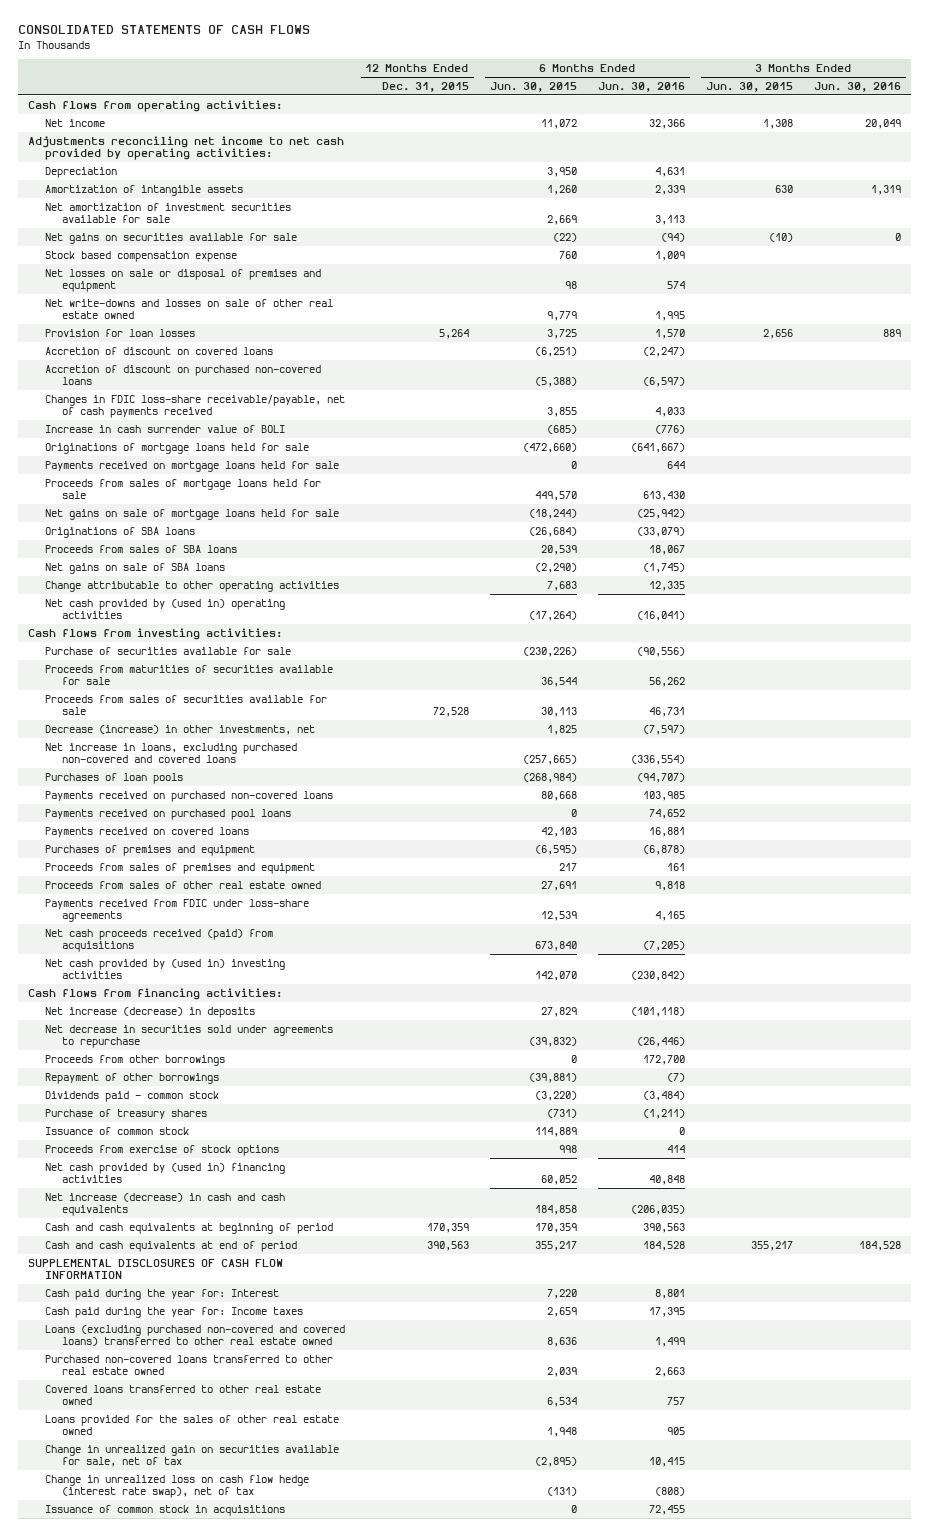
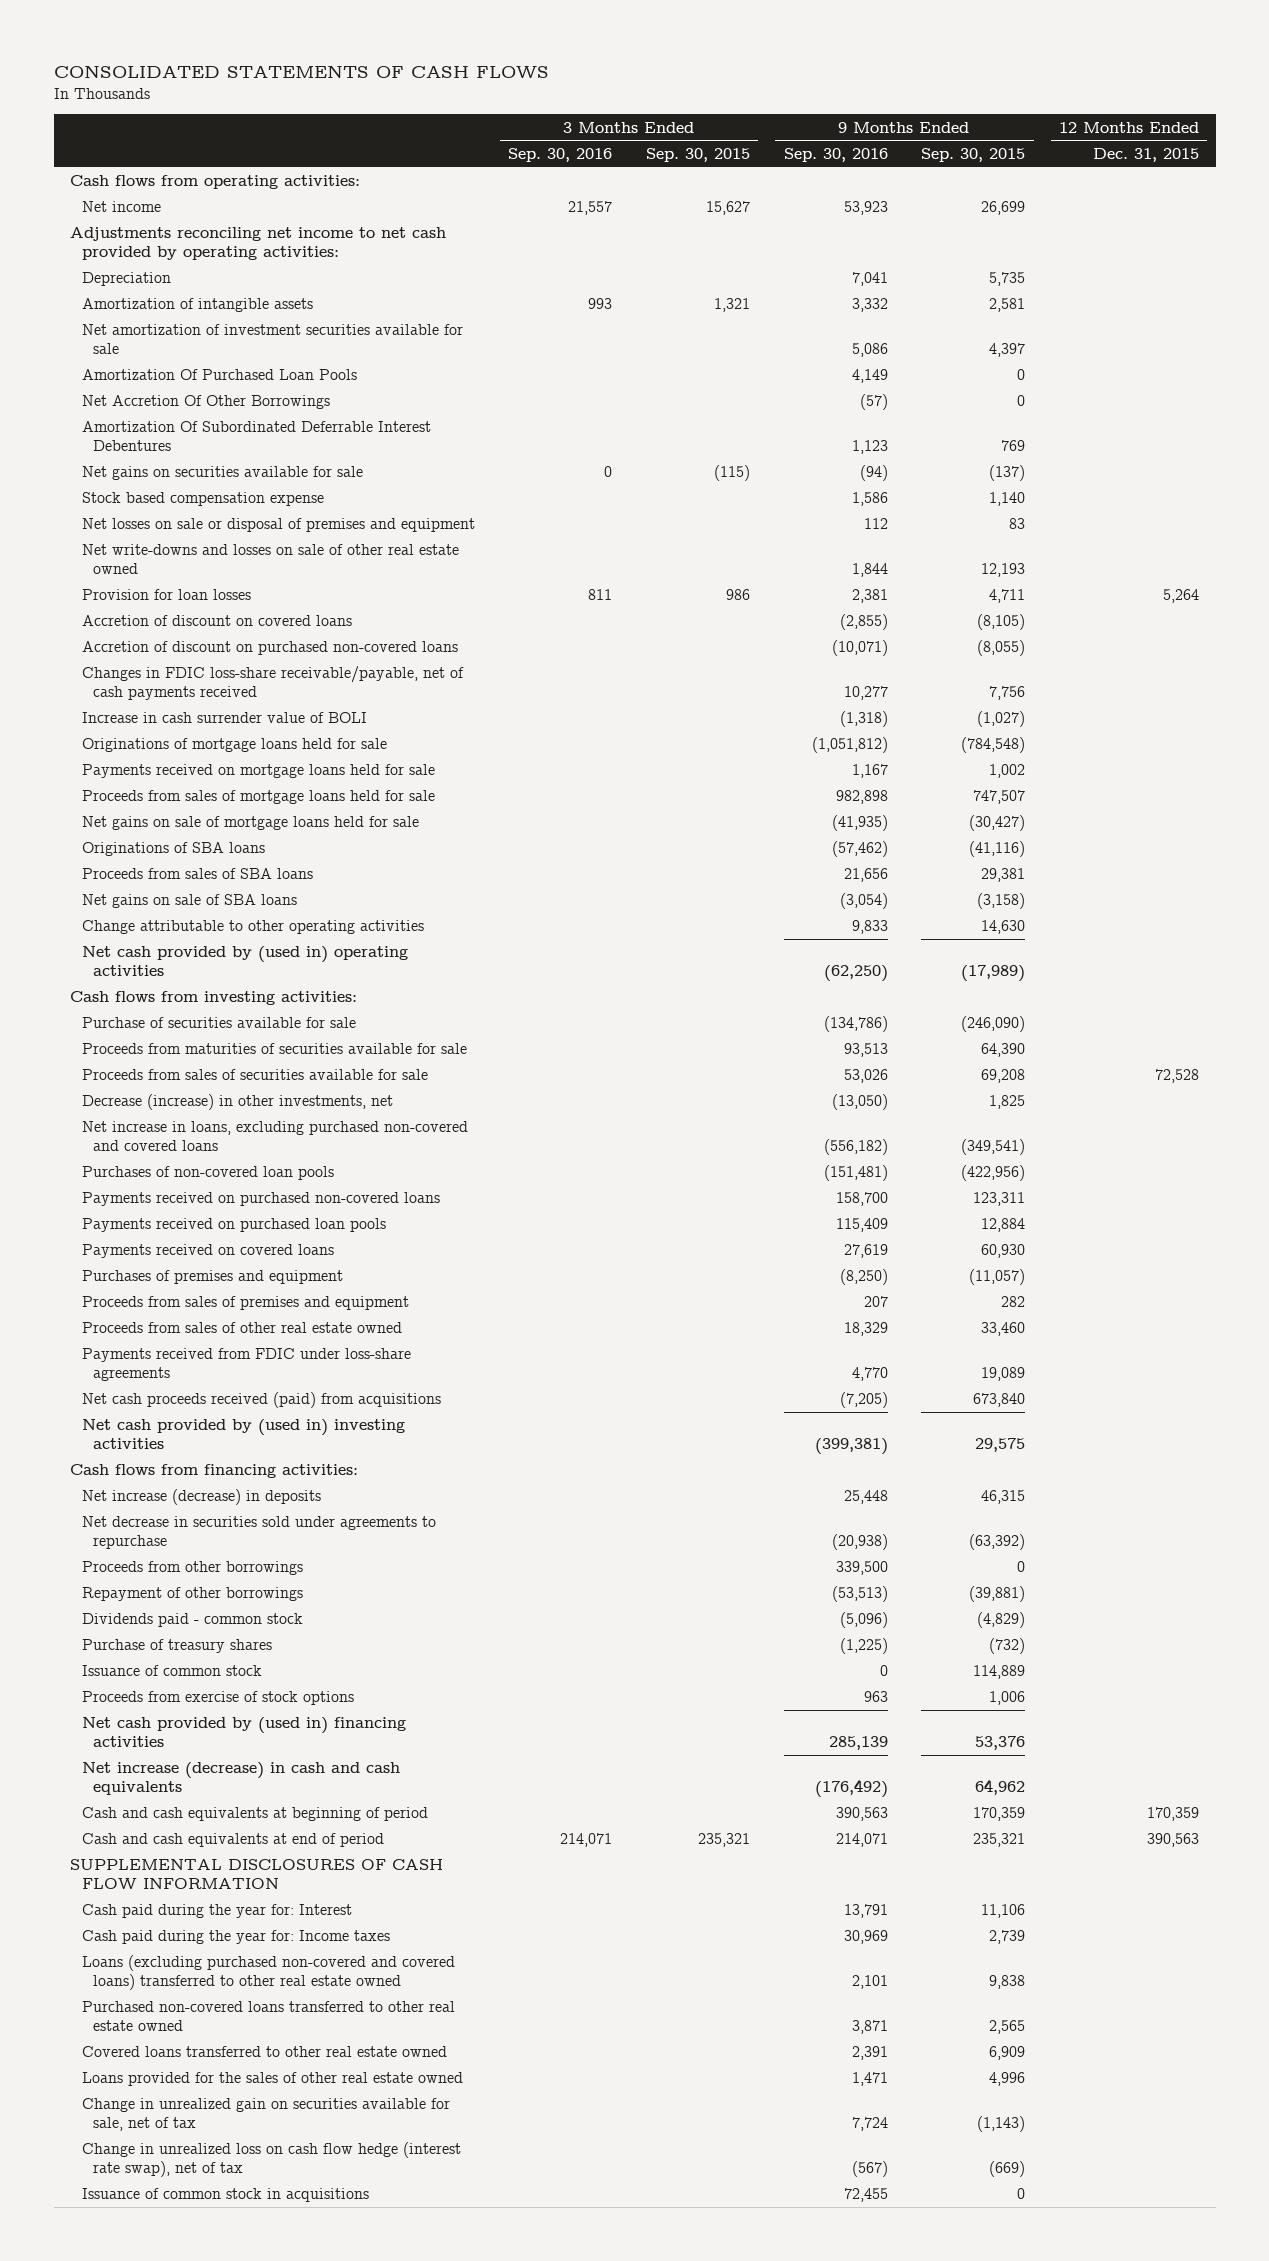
- | 12 Months Ended Dec. 31, 2015 | 6 Months Ended Jun. 30, 2015 | 6 Months Ended Jun. 30, 2016 | 3 Months Ended Jun. 30, 2015 | 3 Months Ended Jun. 30, 2016
+ | 3 Months Ended Sep. 30, 2016 | 3 Months Ended Sep. 30, 2015 | 9 Months Ended Sep. 30, 2016 | 9 Months Ended Sep. 30, 2015 | 12 Months Ended Dec. 31, 2015
+ Amortization Of Purchased Loan Pools | | | 4,149 | 0 |
+ Net Accretion Of Other Borrowings | | | (57) | 0 |
+ Amortization Of Subordinated Deferrable Interest Debentures | | | 1,123 | 769 |
- Purchases of loan pools | | (268,984) | (94,707) | |
+ Purchases of non-covered loan pools | | | (151,481) | (422,956) |
- Payments received on purchased pool loans | | 0 | 74,652 | |
+ Payments received on purchased loan pools | | | 115,409 | 12,884 |

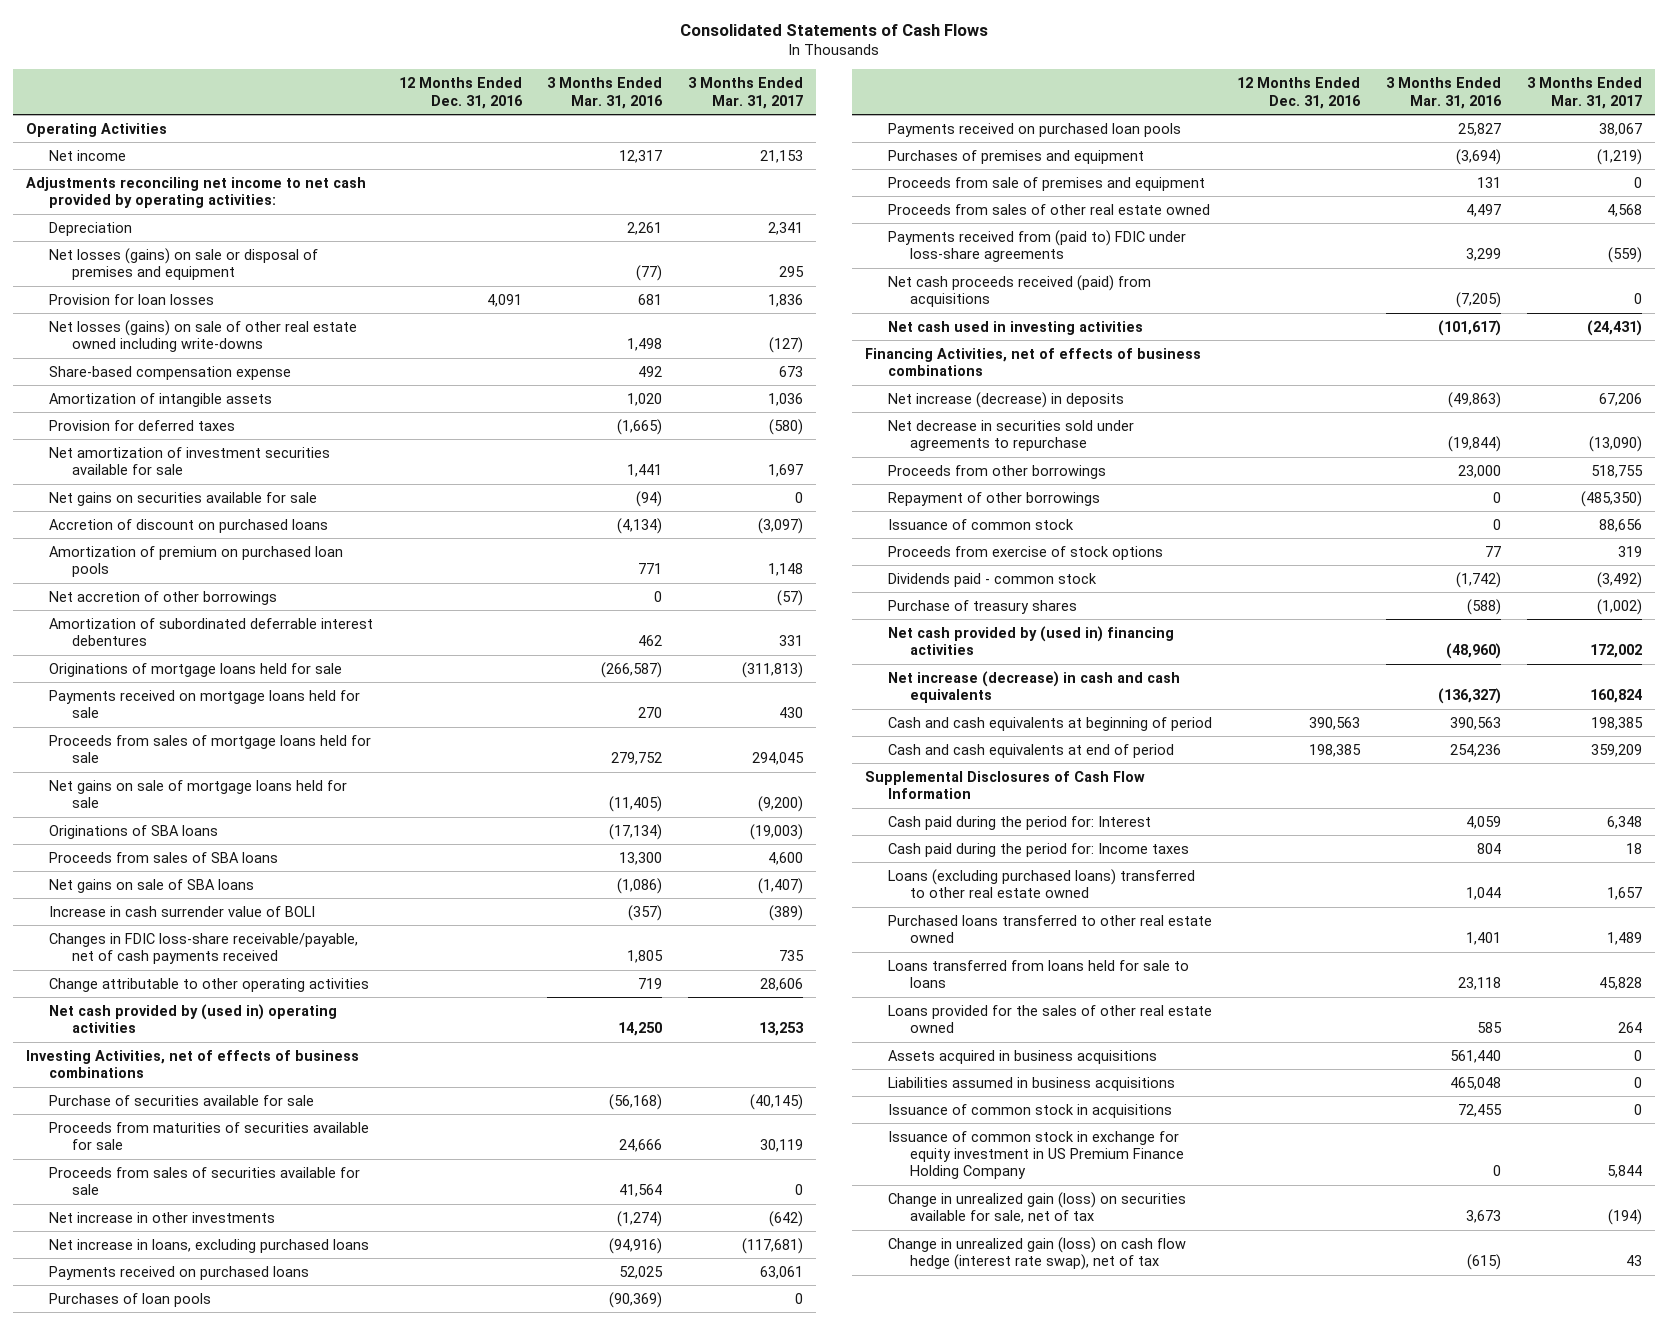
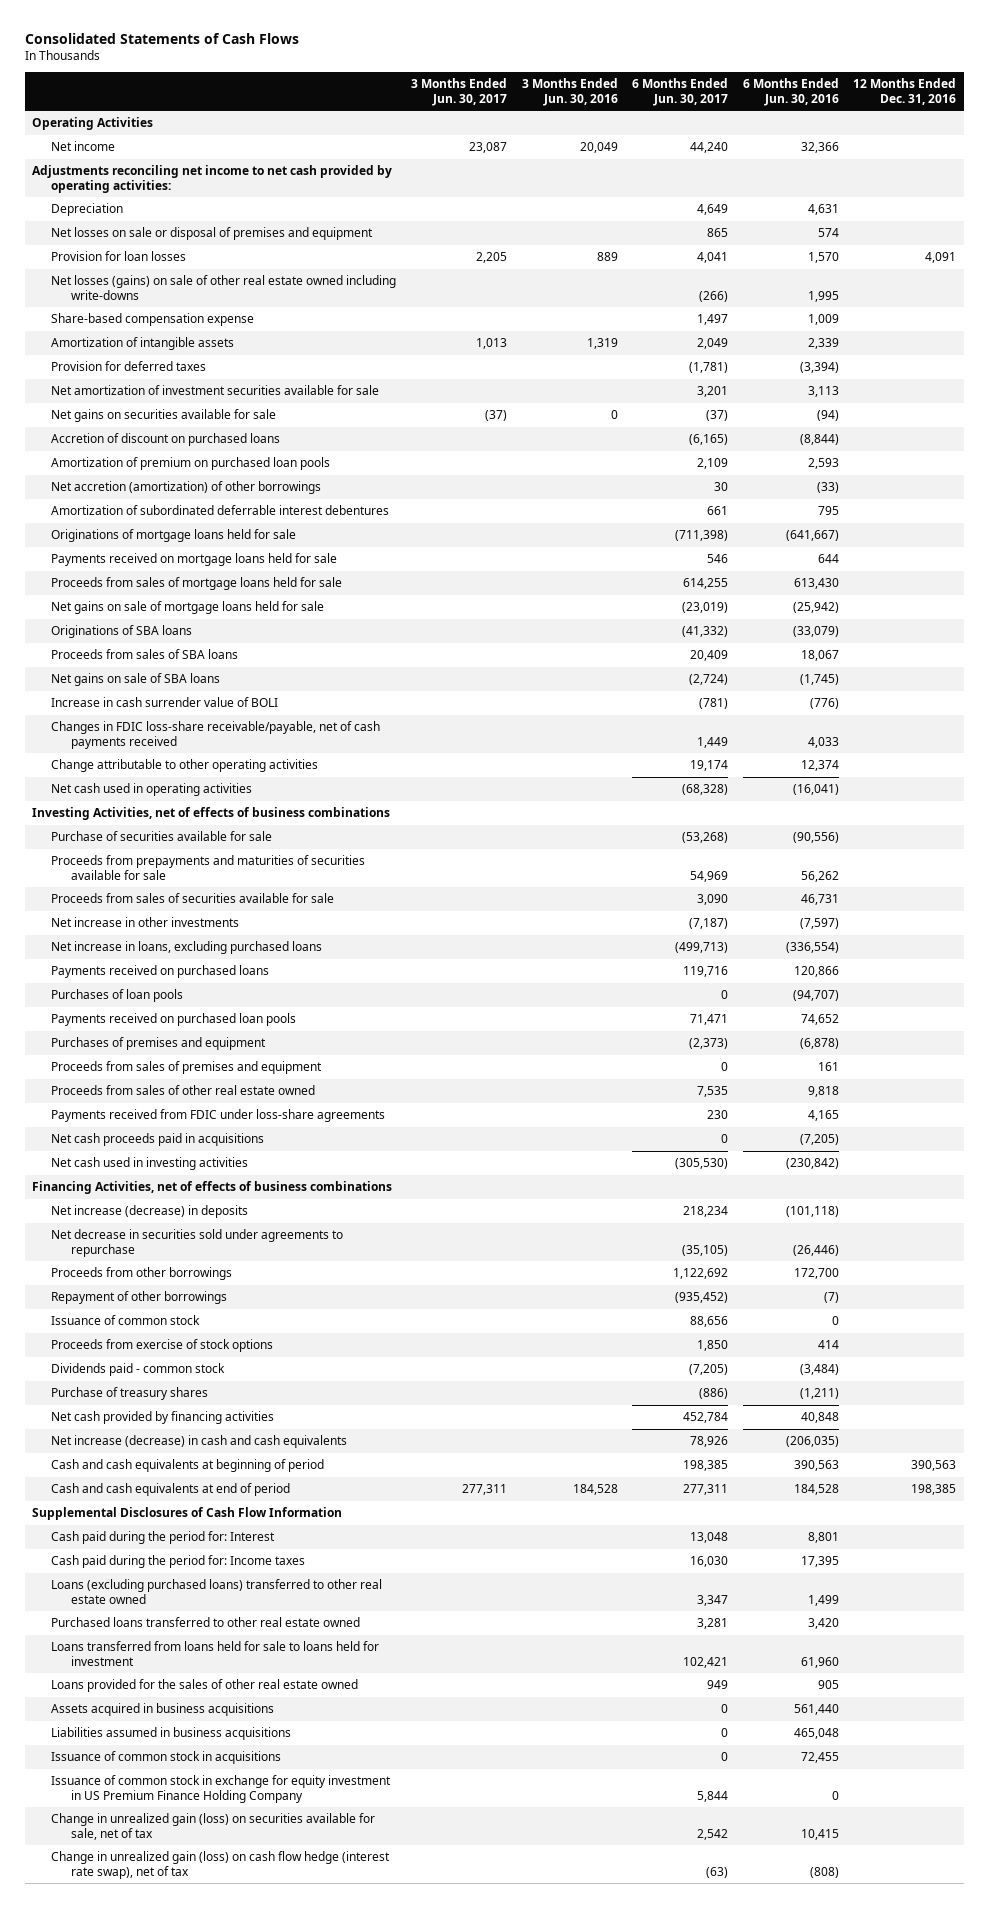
- | 12 Months Ended Dec. 31, 2016 | 3 Months Ended Mar. 31, 2016 | 3 Months Ended Mar. 31, 2017
+ | 3 Months Ended Jun. 30, 2017 | 3 Months Ended Jun. 30, 2016 | 6 Months Ended Jun. 30, 2017 | 6 Months Ended Jun. 30, 2016 | 12 Months Ended Dec. 31, 2016
- Net losses (gains) on sale or disposal of premises and equipment | | (77) | 295
+ Net losses on sale or disposal of premises and equipment | | | 865 | 574 |
- Net accretion of other borrowings | | 0 | (57)
+ Net accretion (amortization) of other borrowings | | | 30 | (33) |
- Net cash provided by (used in) operating activities | | 14,250 | 13,253
+ Net cash used in operating activities | | | (68,328) | (16,041) |
- Proceeds from maturities of securities available for sale | | 24,666 | 30,119
+ Proceeds from prepayments and maturities of securities available for sale | | | 54,969 | 56,262 |
- Proceeds from sale of premises and equipment | | 131 | 0
+ Proceeds from sales of premises and equipment | | | 0 | 161 |
- Payments received from (paid to) FDIC under loss-share agreements | | 3,299 | (559)
- Net cash proceeds received (paid) from acquisitions | | (7,205) | 0
+ Payments received from FDIC under loss-share agreements | | | 230 | 4,165 |
+ Net cash proceeds paid in acquisitions | | | 0 | (7,205) |
- Net cash provided by (used in) financing activities | | (48,960) | 172,002
+ Net cash provided by financing activities | | | 452,784 | 40,848 |
- Loans transferred from loans held for sale to loans | | 23,118 | 45,828
+ Loans transferred from loans held for sale to loans held for investment | | | 102,421 | 61,960 |

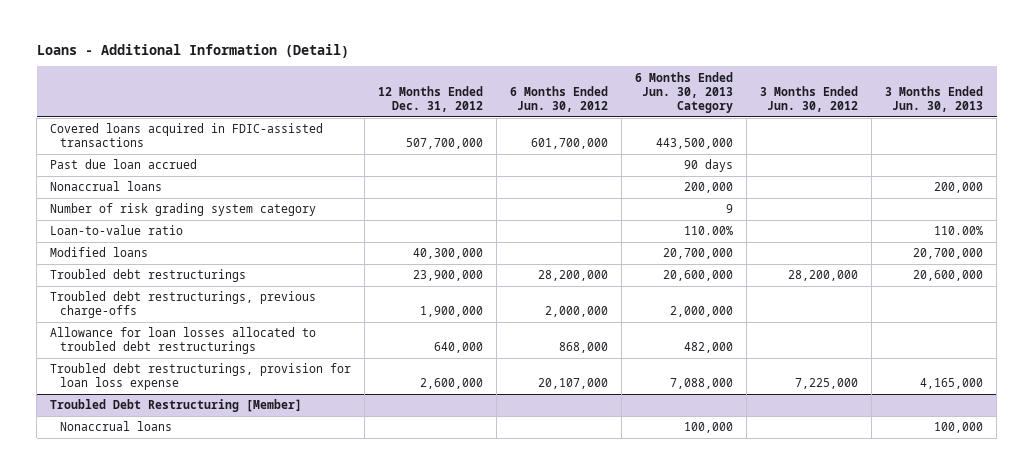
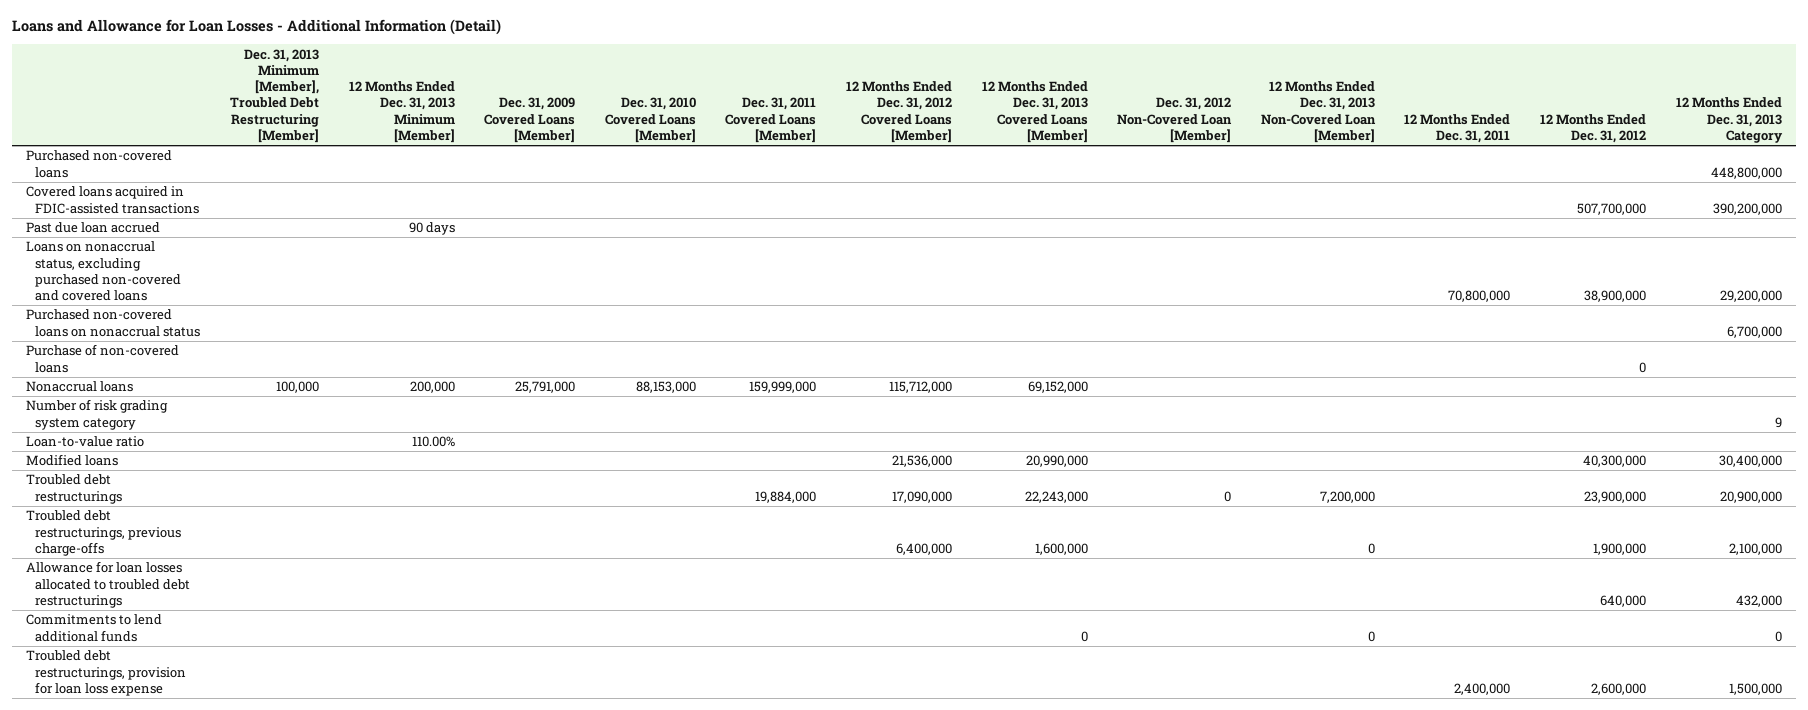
- Loans - Additional Information (Detail)
+ Loans and Allowance for Loan Losses - Additional Information (Detail)
- | 12 Months Ended Dec. 31, 2012 | 6 Months Ended Jun. 30, 2012 | 6 Months Ended Jun. 30, 2013 Category | 3 Months Ended Jun. 30, 2012 | 3 Months Ended Jun. 30, 2013
+ | Dec. 31, 2013 Minimum [Member], Troubled Debt Restructuring [Member] | 12 Months Ended Dec. 31, 2013 Minimum [Member] | Dec. 31, 2009 Covered Loans [Member] | Dec. 31, 2010 Covered Loans [Member] | Dec. 31, 2011 Covered Loans [Member] | 12 Months Ended Dec. 31, 2012 Covered Loans [Member] | 12 Months Ended Dec. 31, 2013 Covered Loans [Member] | Dec. 31, 2012 Non-Covered Loan [Member] | 12 Months Ended Dec. 31, 2013 Non-Covered Loan [Member] | 12 Months Ended Dec. 31, 2011 | 12 Months Ended Dec. 31, 2012 | 12 Months Ended Dec. 31, 2013 Category
+ Purchased non-covered loans | | | | | | | | | | | | 448,800,000
+ Loans on nonaccrual status, excluding purchased non-covered and covered loans | | | | | | | | | | 70,800,000 | 38,900,000 | 29,200,000
+ Purchased non-covered loans on nonaccrual status | | | | | | | | | | | | 6,700,000
+ Purchase of non-covered loans | | | | | | | | | | | 0 |
+ Commitments to lend additional funds | | | | | | | 0 | | 0 | | | 0
- Troubled Debt Restructuring [Member]
- Nonaccrual loans | | | 100,000 | | 100,000

